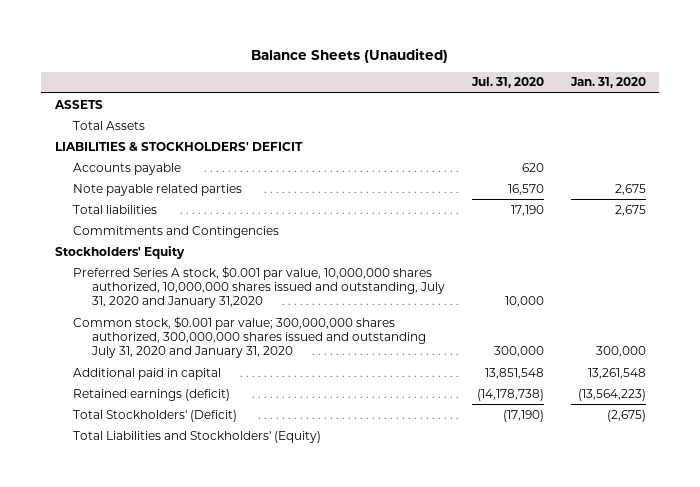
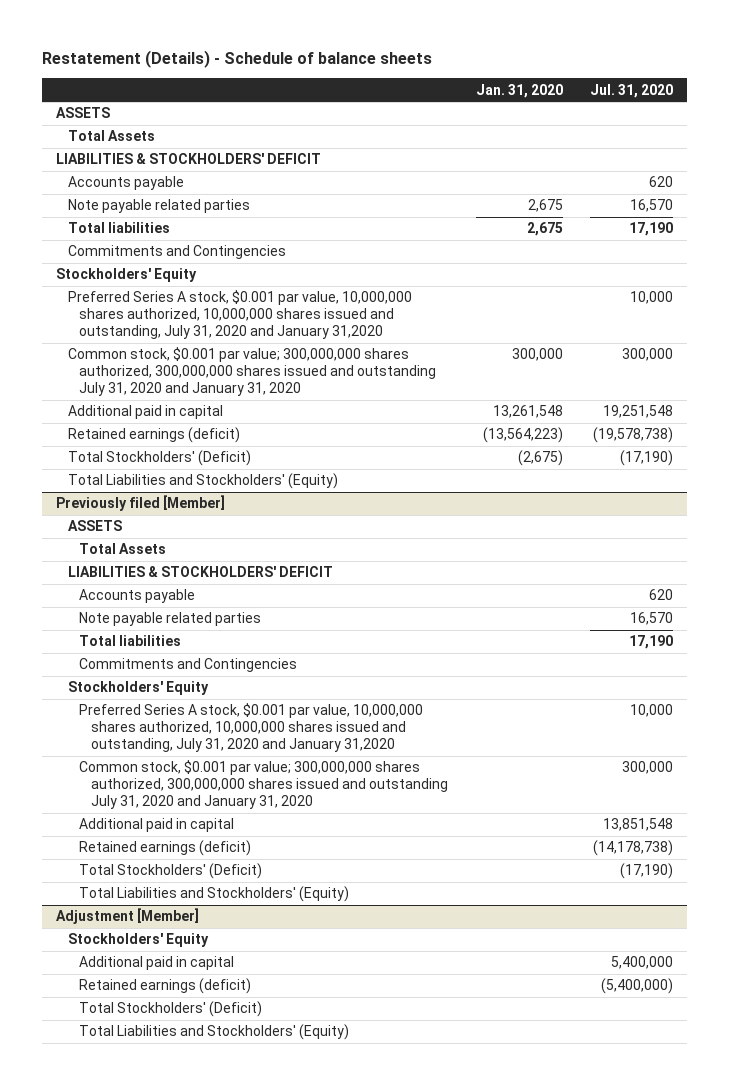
- Balance Sheets (Unaudited)
+ Restatement (Details) - Schedule of balance sheets
- | Jul. 31, 2020 | Jan. 31, 2020
+ | Jan. 31, 2020 | Jul. 31, 2020
- Additional paid in capital | 13,851,548 | 13,261,548
- Retained earnings (deficit) | (14,178,738) | (13,564,223)
+ Additional paid in capital | 13,261,548 | 19,251,548
+ Retained earnings (deficit) | (13,564,223) | (19,578,738)
+ Previously filed [Member]
+ ASSETS
+ Total Assets
+ LIABILITIES & STOCKHOLDERS' DEFICIT
+ Accounts payable | | 620
+ Note payable related parties | | 16,570
+ Total liabilities | | 17,190
+ Commitments and Contingencies
+ Stockholders' Equity
+ Preferred Series A stock, $0.001 par value, 10,000,000 shares authorized, 10,000,000 shares issued and outstanding, July 31, 2020 and January 31,2020 | | 10,000
+ Common stock, $0.001 par value; 300,000,000 shares authorized, 300,000,000 shares issued and outstanding July 31, 2020 and January 31, 2020 | | 300,000
+ Additional paid in capital | | 13,851,548
+ Retained earnings (deficit) | | (14,178,738)
+ Total Stockholders' (Deficit) | | (17,190)
+ Total Liabilities and Stockholders' (Equity)
+ Adjustment [Member]
+ Stockholders' Equity
+ Additional paid in capital | | 5,400,000
+ Retained earnings (deficit) | | (5,400,000)
+ Total Stockholders' (Deficit)
+ Total Liabilities and Stockholders' (Equity)

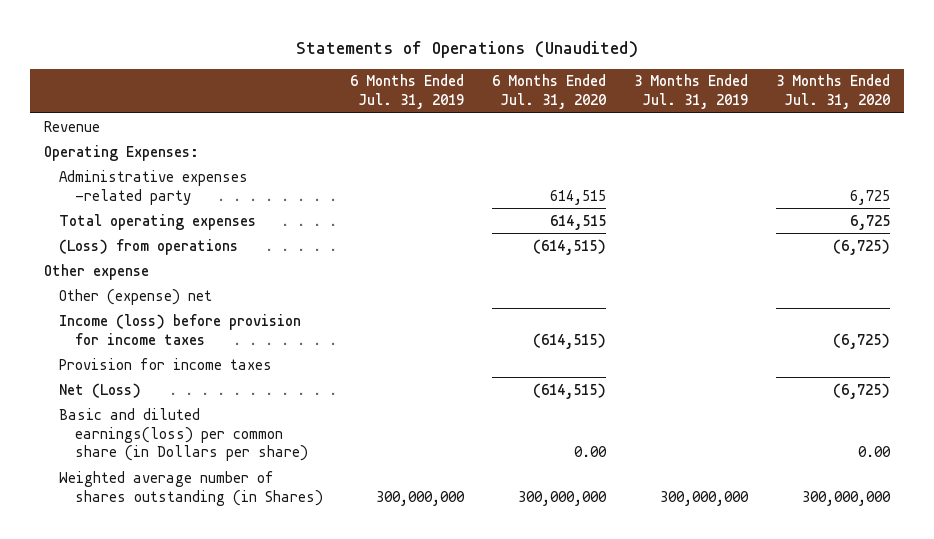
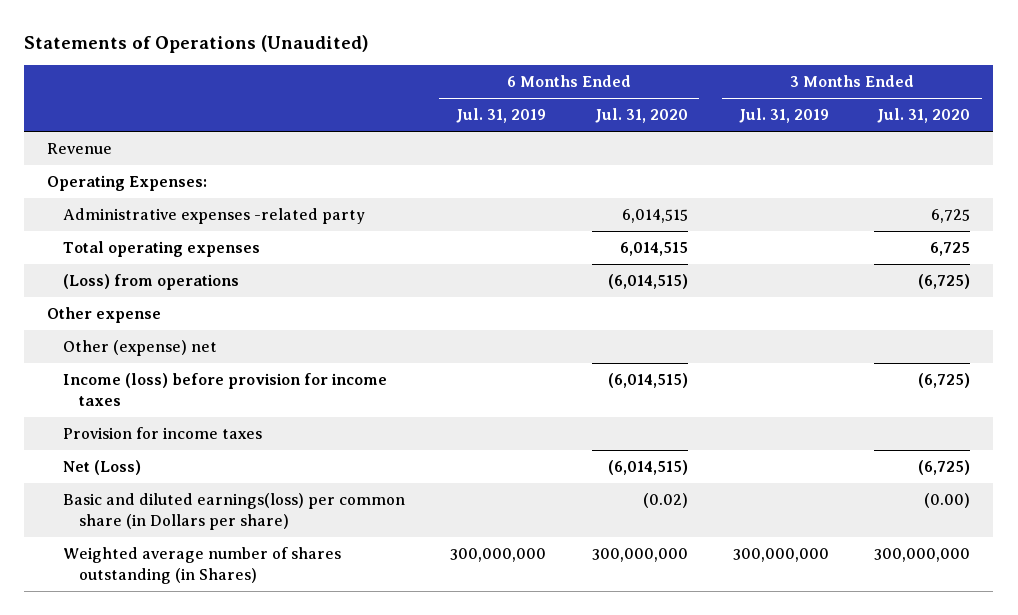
- Administrative expenses -related party | | 614,515 | | 6,725
- Total operating expenses | | 614,515 | | 6,725
- (Loss) from operations | | (614,515) | | (6,725)
+ Administrative expenses -related party | | 6,014,515 | | 6,725
+ Total operating expenses | | 6,014,515 | | 6,725
+ (Loss) from operations | | (6,014,515) | | (6,725)
- Income (loss) before provision for income taxes | | (614,515) | | (6,725)
+ Income (loss) before provision for income taxes | | (6,014,515) | | (6,725)
- Net (Loss) | | (614,515) | | (6,725)
- Basic and diluted earnings(loss) per common share (in Dollars per share) | | 0.00 | | 0.00
+ Net (Loss) | | (6,014,515) | | (6,725)
+ Basic and diluted earnings(loss) per common share (in Dollars per share) | | (0.02) | | (0.00)

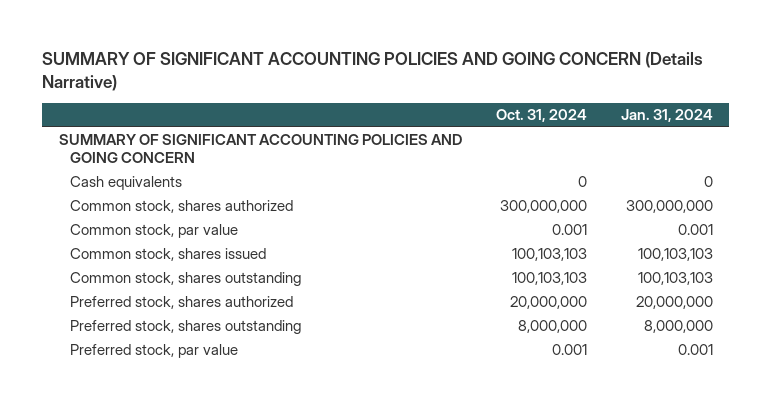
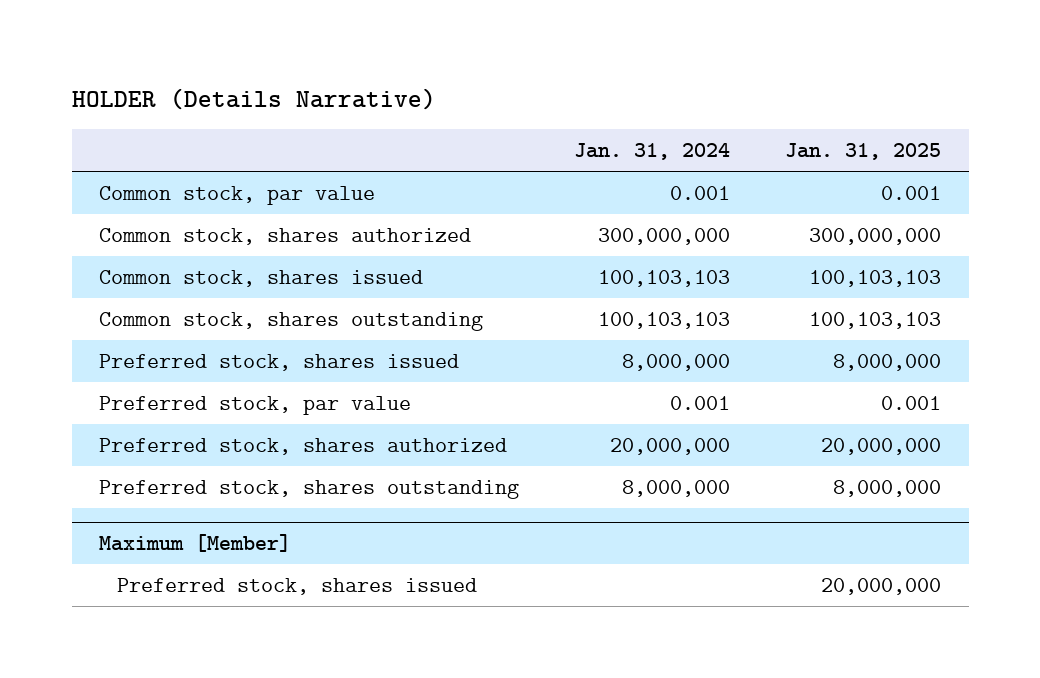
- SUMMARY OF SIGNIFICANT ACCOUNTING POLICIES AND GOING CONCERN (Details Narrative)
+ HOLDER (Details Narrative)
- | Oct. 31, 2024 | Jan. 31, 2024
+ | Jan. 31, 2024 | Jan. 31, 2025
- SUMMARY OF SIGNIFICANT ACCOUNTING POLICIES AND GOING CONCERN
- Cash equivalents | 0 | 0
moved down: Common stock, shares authorized | 300,000,000 | 300,000,000
+ Preferred stock, shares issued | 8,000,000 | 8,000,000
moved up: Preferred stock, par value | 0.001 | 0.001
+ Maximum [Member]
+ Preferred stock, shares issued | | 20,000,000

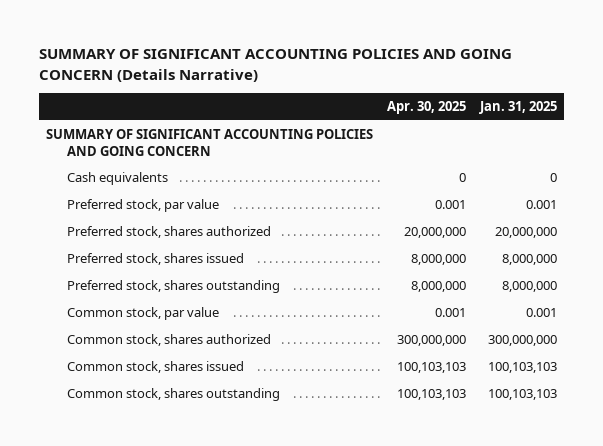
- HOLDER (Details Narrative)
+ SUMMARY OF SIGNIFICANT ACCOUNTING POLICIES AND GOING CONCERN (Details Narrative)
- | Jan. 31, 2024 | Jan. 31, 2025
+ | Apr. 30, 2025 | Jan. 31, 2025
+ SUMMARY OF SIGNIFICANT ACCOUNTING POLICIES AND GOING CONCERN
+ Cash equivalents | 0 | 0
moved up: Preferred stock, par value | 0.001 | 0.001
moved up: Preferred stock, shares authorized | 20,000,000 | 20,000,000
moved up: Preferred stock, shares issued | 8,000,000 | 8,000,000
moved up: Preferred stock, shares outstanding | 8,000,000 | 8,000,000
- Maximum [Member]
- Preferred stock, shares issued | | 20,000,000

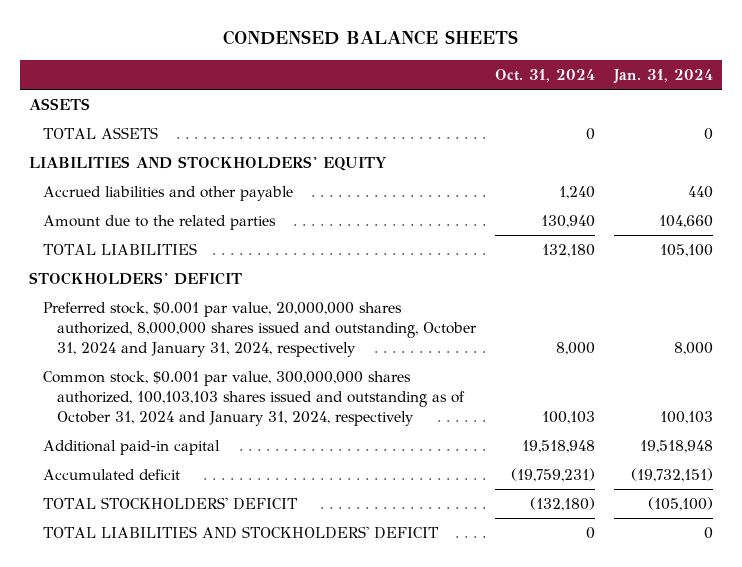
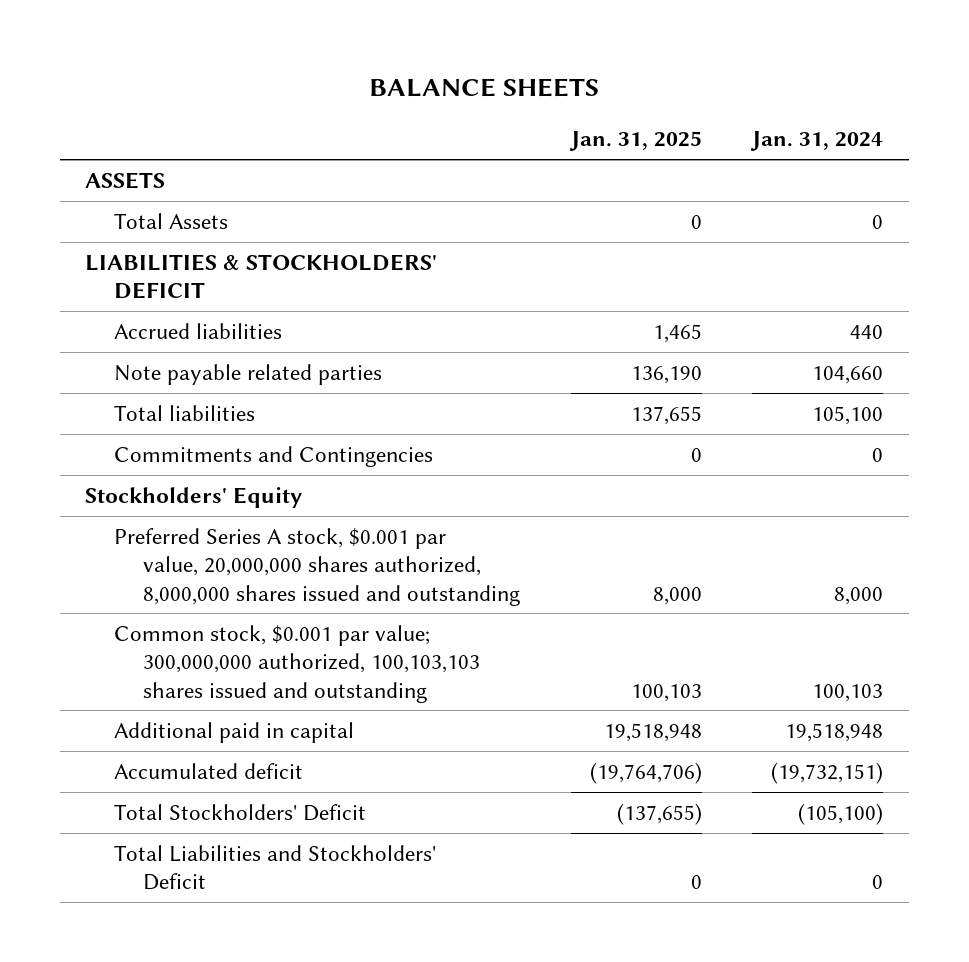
- CONDENSED BALANCE SHEETS
+ BALANCE SHEETS
- | Oct. 31, 2024 | Jan. 31, 2024
+ | Jan. 31, 2025 | Jan. 31, 2024
- TOTAL ASSETS | 0 | 0
- LIABILITIES AND STOCKHOLDERS' EQUITY
- Accrued liabilities and other payable | 1,240 | 440
- Amount due to the related parties | 130,940 | 104,660
- TOTAL LIABILITIES | 132,180 | 105,100
- STOCKHOLDERS' DEFICIT
- Preferred stock, $0.001 par value, 20,000,000 shares authorized, 8,000,000 shares issued and outstanding, October 31, 2024 and January 31, 2024, respectively | 8,000 | 8,000
- Common stock, $0.001 par value, 300,000,000 shares authorized, 100,103,103 shares issued and outstanding as of October 31, 2024 and January 31, 2024, respectively | 100,103 | 100,103
- Additional paid-in capital | 19,518,948 | 19,518,948
+ Total Assets | 0 | 0
+ LIABILITIES & STOCKHOLDERS' DEFICIT
+ Accrued liabilities | 1,465 | 440
+ Note payable related parties | 136,190 | 104,660
+ Total liabilities | 137,655 | 105,100
+ Commitments and Contingencies | 0 | 0
+ Stockholders' Equity
+ Preferred Series A stock, $0.001 par value, 20,000,000 shares authorized, 8,000,000 shares issued and outstanding | 8,000 | 8,000
+ Common stock, $0.001 par value; 300,000,000 authorized, 100,103,103 shares issued and outstanding | 100,103 | 100,103
+ Additional paid in capital | 19,518,948 | 19,518,948
- TOTAL STOCKHOLDERS' DEFICIT | (132,180) | (105,100)
- TOTAL LIABILITIES AND STOCKHOLDERS' DEFICIT | 0 | 0
+ Total Stockholders' Deficit | (137,655) | (105,100)
+ Total Liabilities and Stockholders' Deficit | 0 | 0

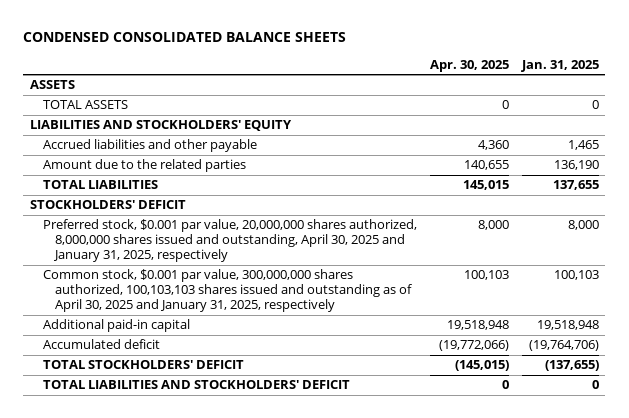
- BALANCE SHEETS
+ CONDENSED CONSOLIDATED BALANCE SHEETS
- | Jan. 31, 2025 | Jan. 31, 2024
+ | Apr. 30, 2025 | Jan. 31, 2025
- Total Assets | 0 | 0
- LIABILITIES & STOCKHOLDERS' DEFICIT
- Accrued liabilities | 1,465 | 440
- Note payable related parties | 136,190 | 104,660
- Total liabilities | 137,655 | 105,100
- Commitments and Contingencies | 0 | 0
- Stockholders' Equity
- Preferred Series A stock, $0.001 par value, 20,000,000 shares authorized, 8,000,000 shares issued and outstanding | 8,000 | 8,000
- Common stock, $0.001 par value; 300,000,000 authorized, 100,103,103 shares issued and outstanding | 100,103 | 100,103
- Additional paid in capital | 19,518,948 | 19,518,948
+ TOTAL ASSETS | 0 | 0
+ LIABILITIES AND STOCKHOLDERS' EQUITY
+ Accrued liabilities and other payable | 4,360 | 1,465
+ Amount due to the related parties | 140,655 | 136,190
+ TOTAL LIABILITIES | 145,015 | 137,655
+ STOCKHOLDERS' DEFICIT
+ Preferred stock, $0.001 par value, 20,000,000 shares authorized, 8,000,000 shares issued and outstanding, April 30, 2025 and January 31, 2025, respectively | 8,000 | 8,000
+ Common stock, $0.001 par value, 300,000,000 shares authorized, 100,103,103 shares issued and outstanding as of April 30, 2025 and January 31, 2025, respectively | 100,103 | 100,103
+ Additional paid-in capital | 19,518,948 | 19,518,948
- Total Stockholders' Deficit | (137,655) | (105,100)
- Total Liabilities and Stockholders' Deficit | 0 | 0
+ TOTAL STOCKHOLDERS' DEFICIT | (145,015) | (137,655)
+ TOTAL LIABILITIES AND STOCKHOLDERS' DEFICIT | 0 | 0

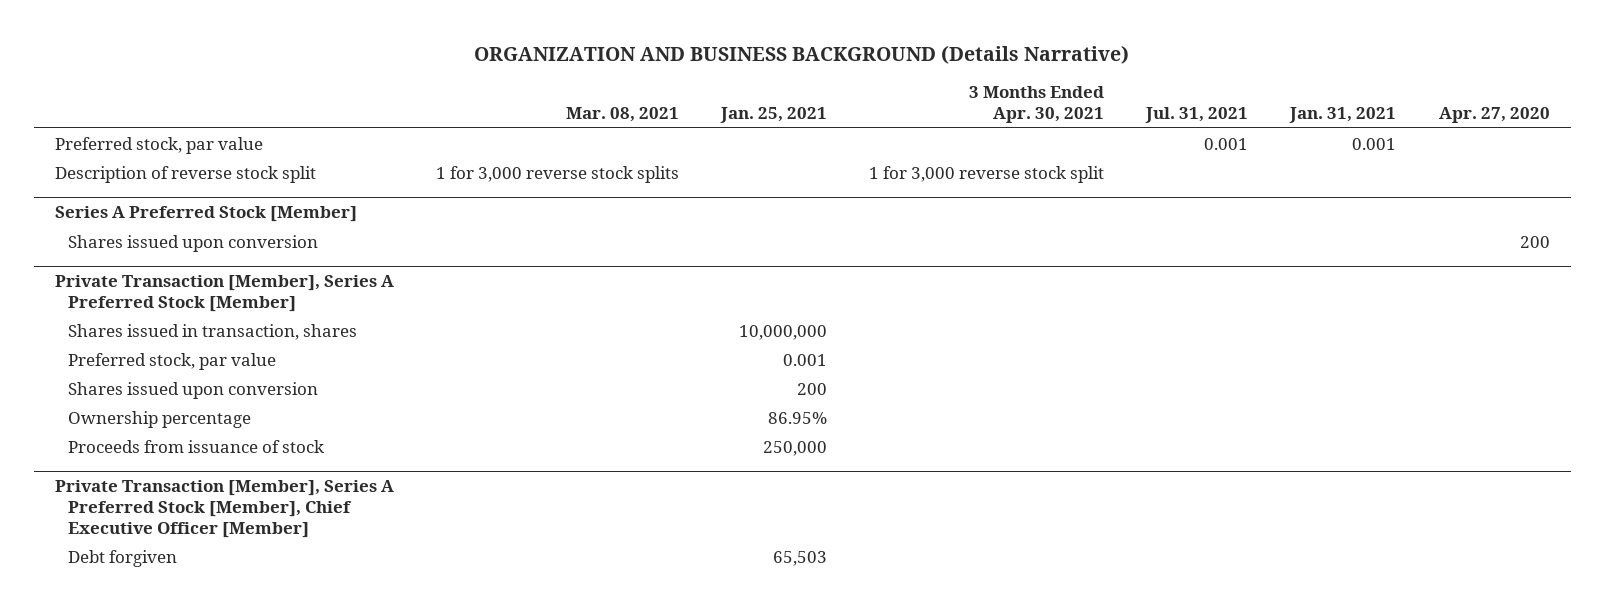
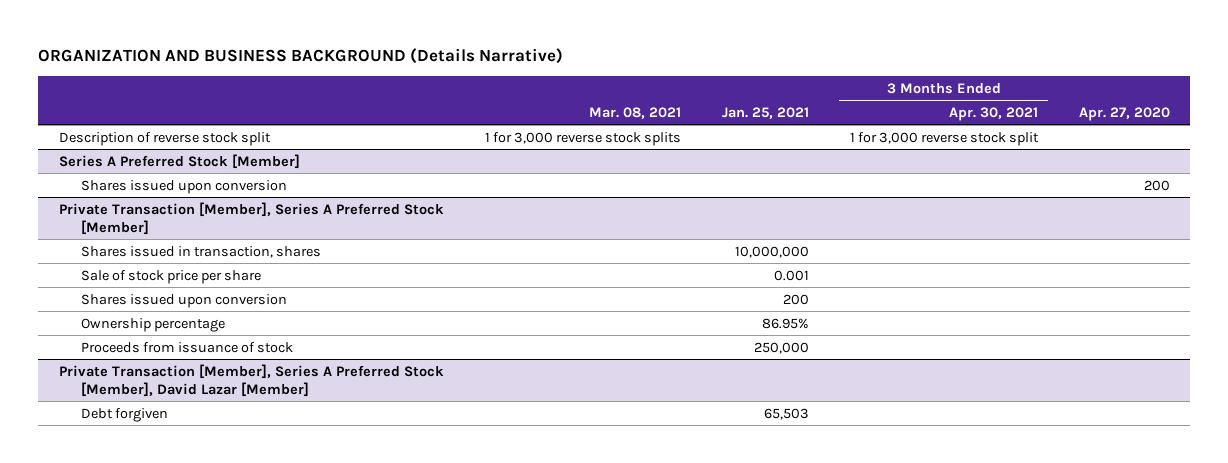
- | Mar. 08, 2021 | Jan. 25, 2021 | 3 Months Ended Apr. 30, 2021 | Jul. 31, 2021 | Jan. 31, 2021 | Apr. 27, 2020
+ | Mar. 08, 2021 | Jan. 25, 2021 | 3 Months Ended Apr. 30, 2021 | Apr. 27, 2020
- Preferred stock, par value | | | | 0.001 | 0.001 |
@ Private Transaction [Member], Series A Preferred Stock [Member]
- Preferred stock, par value | | 0.001 | | | |
+ Sale of stock price per share | | 0.001 | |
- Private Transaction [Member], Series A Preferred Stock [Member], Chief Executive Officer [Member]
+ Private Transaction [Member], Series A Preferred Stock [Member], David Lazar [Member]

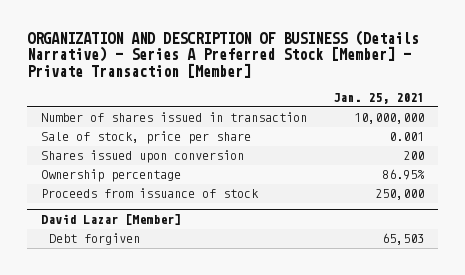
- ORGANIZATION AND BUSINESS BACKGROUND (Details Narrative)
+ ORGANIZATION AND DESCRIPTION OF BUSINESS (Details Narrative) - Series A Preferred Stock [Member] - Private Transaction [Member]
- | Mar. 08, 2021 | Jan. 25, 2021 | 3 Months Ended Apr. 30, 2021 | Apr. 27, 2020
+ | Jan. 25, 2021
- Description of reverse stock split | 1 for 3,000 reverse stock splits | | 1 for 3,000 reverse stock split |
- Series A Preferred Stock [Member]
- Shares issued upon conversion | | | | 200
- Private Transaction [Member], Series A Preferred Stock [Member]
- Shares issued in transaction, shares | | 10,000,000 | |
- Sale of stock price per share | | 0.001 | |
+ Number of shares issued in transaction | 10,000,000
+ Sale of stock, price per share | 0.001
- Private Transaction [Member], Series A Preferred Stock [Member], David Lazar [Member]
+ David Lazar [Member]

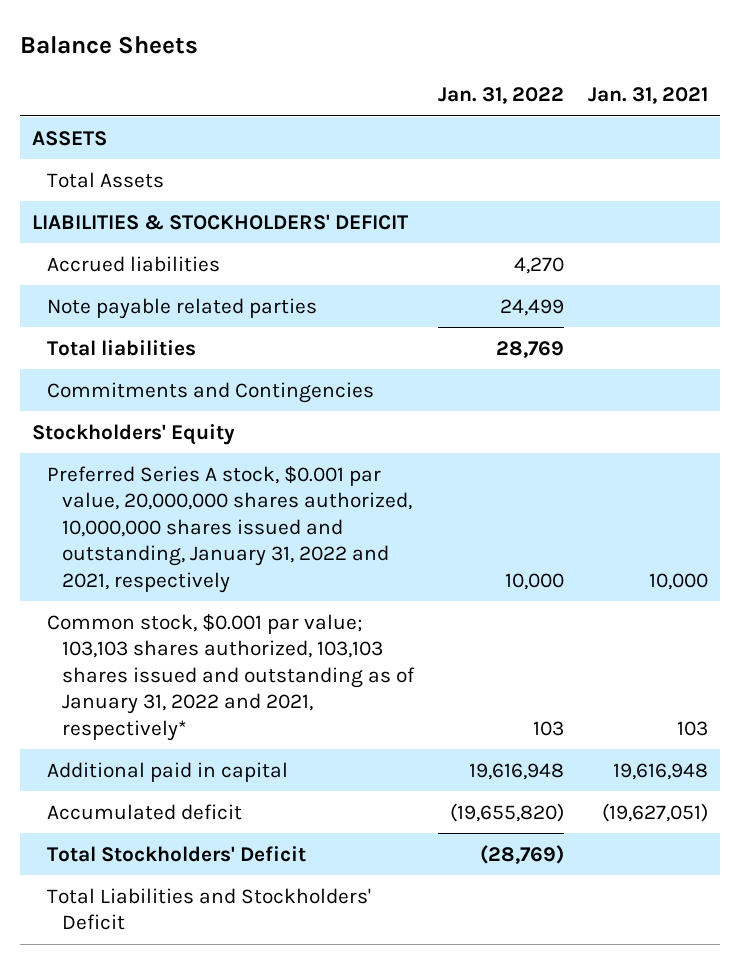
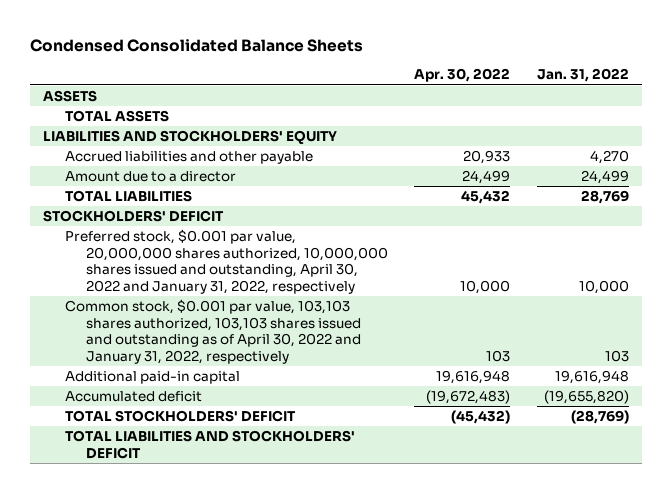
- Balance Sheets
+ Condensed Consolidated Balance Sheets
- | Jan. 31, 2022 | Jan. 31, 2021
+ | Apr. 30, 2022 | Jan. 31, 2022
- Total Assets
- LIABILITIES & STOCKHOLDERS' DEFICIT
- Accrued liabilities | 4,270 |
- Note payable related parties | 24,499 |
- Total liabilities | 28,769 |
- Commitments and Contingencies
- Stockholders' Equity
- Preferred Series A stock, $0.001 par value, 20,000,000 shares authorized, 10,000,000 shares issued and outstanding, January 31, 2022 and 2021, respectively | 10,000 | 10,000
- Common stock, $0.001 par value; 103,103 shares authorized, 103,103 shares issued and outstanding as of January 31, 2022 and 2021, respectively* | 103 | 103
- Additional paid in capital | 19,616,948 | 19,616,948
+ TOTAL ASSETS
+ LIABILITIES AND STOCKHOLDERS' EQUITY
+ Accrued liabilities and other payable | 20,933 | 4,270
+ Amount due to a director | 24,499 | 24,499
+ TOTAL LIABILITIES | 45,432 | 28,769
+ STOCKHOLDERS' DEFICIT
+ Preferred stock, $0.001 par value, 20,000,000 shares authorized, 10,000,000 shares issued and outstanding, April 30, 2022 and January 31, 2022, respectively | 10,000 | 10,000
+ Common stock, $0.001 par value, 103,103 shares authorized, 103,103 shares issued and outstanding as of April 30, 2022 and January 31, 2022, respectively | 103 | 103
+ Additional paid-in capital | 19,616,948 | 19,616,948
- Total Stockholders' Deficit | (28,769) |
- Total Liabilities and Stockholders' Deficit
+ TOTAL STOCKHOLDERS' DEFICIT | (45,432) | (28,769)
+ TOTAL LIABILITIES AND STOCKHOLDERS' DEFICIT

